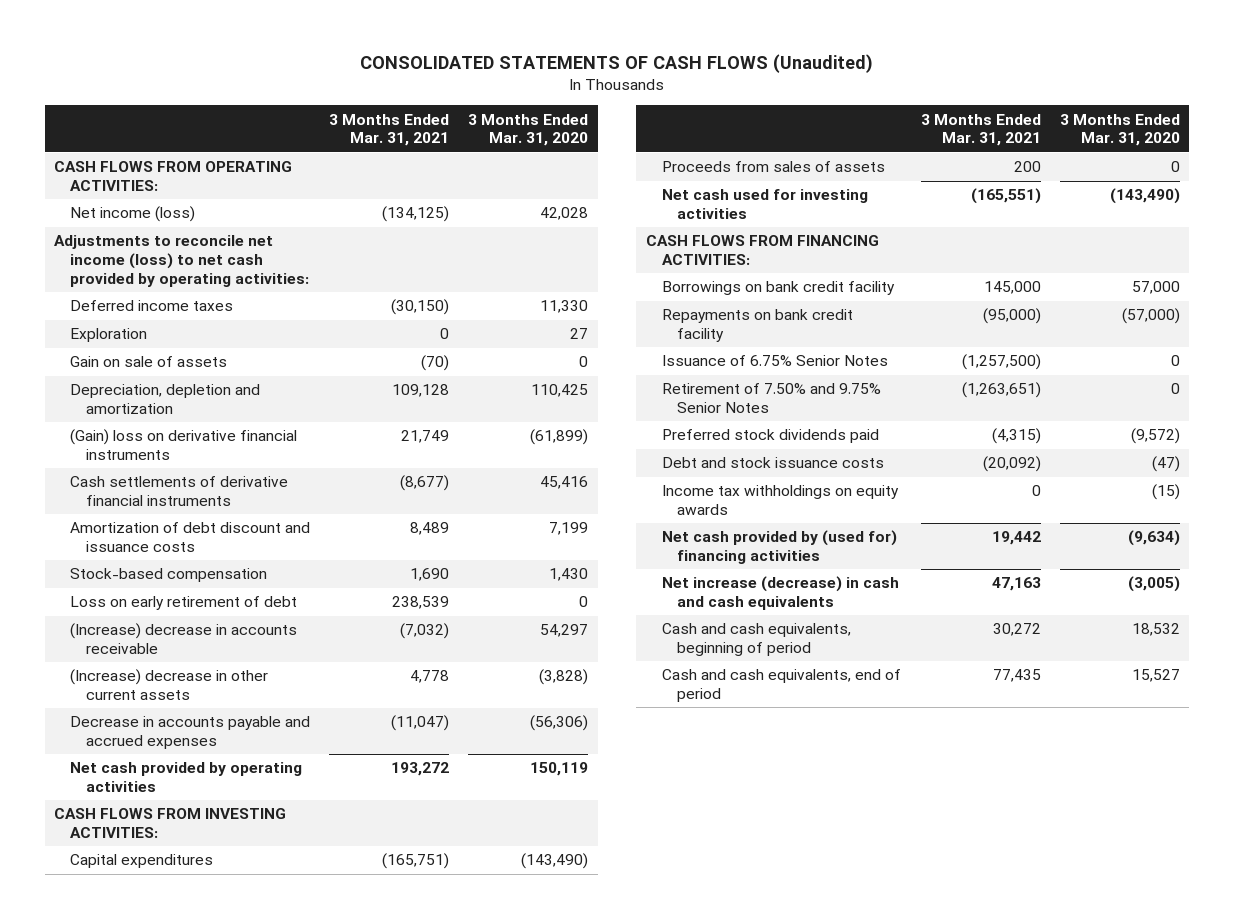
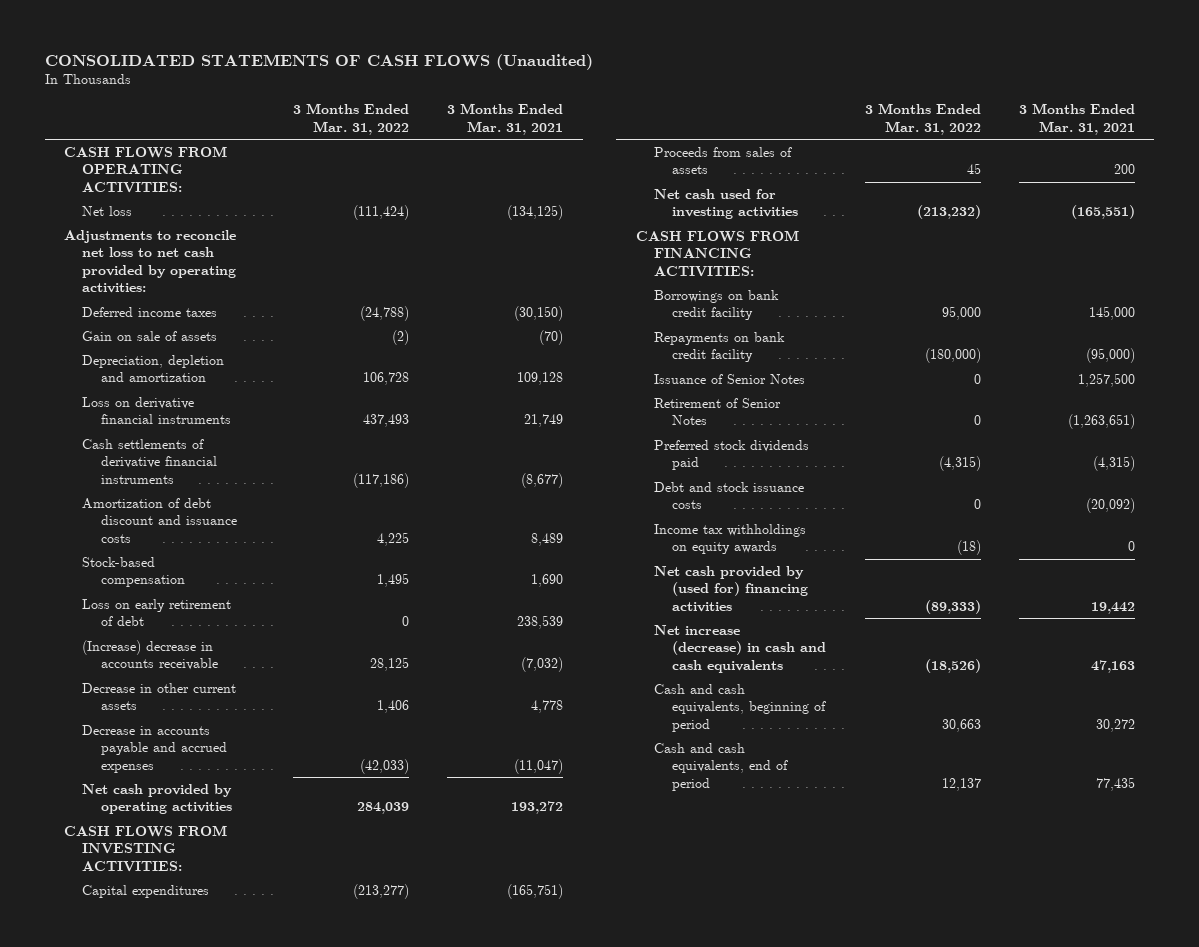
- | 3 Months Ended Mar. 31, 2021 | 3 Months Ended Mar. 31, 2020
+ | 3 Months Ended Mar. 31, 2022 | 3 Months Ended Mar. 31, 2021
- Net income (loss) | (134,125) | 42,028
- Adjustments to reconcile net income (loss) to net cash provided by operating activities:
+ Net loss | (111,424) | (134,125)
+ Adjustments to reconcile net loss to net cash provided by operating activities:
- Exploration | 0 | 27
- (Gain) loss on derivative financial instruments | 21,749 | (61,899)
+ Loss on derivative financial instruments | 437,493 | 21,749
- (Increase) decrease in other current assets | 4,778 | (3,828)
+ Decrease in other current assets | 1,406 | 4,778
- Issuance of 6.75% Senior Notes | (1,257,500) | 0
- Retirement of 7.50% and 9.75% Senior Notes | (1,263,651) | 0
+ Issuance of Senior Notes | 0 | 1,257,500
+ Retirement of Senior Notes | 0 | (1,263,651)

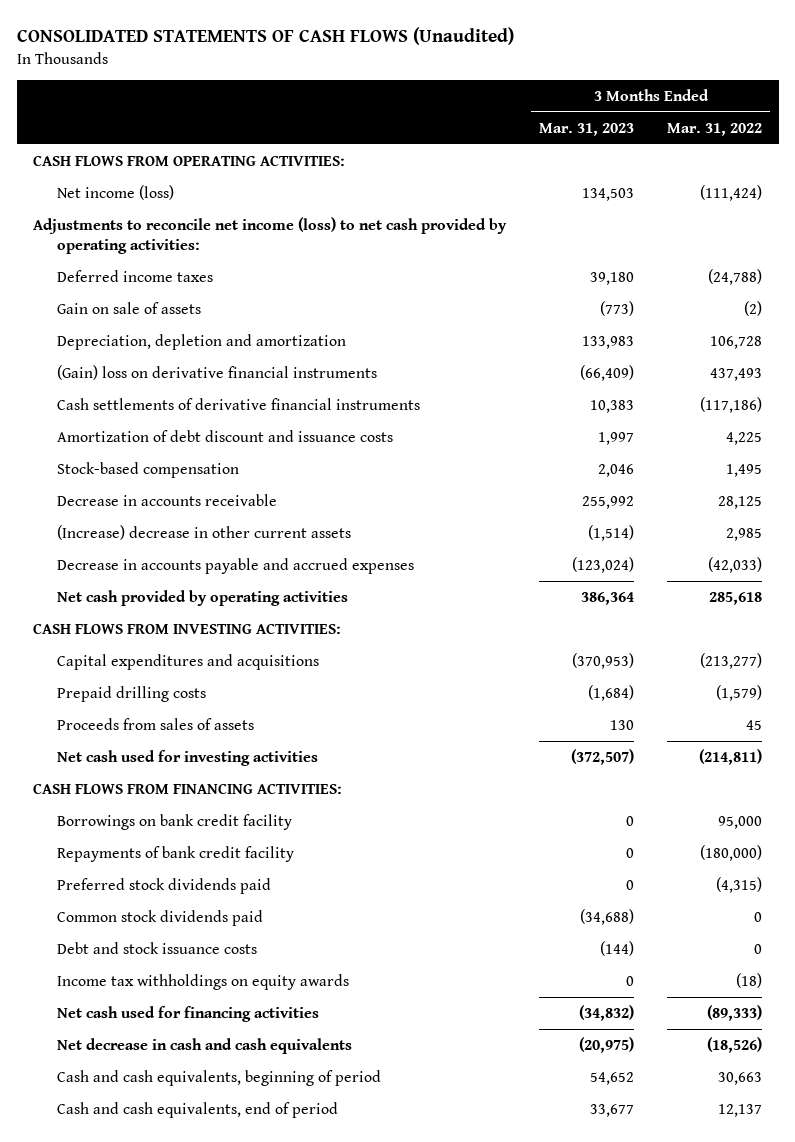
- | 3 Months Ended Mar. 31, 2022 | 3 Months Ended Mar. 31, 2021
+ | 3 Months Ended Mar. 31, 2023 | 3 Months Ended Mar. 31, 2022
- Net loss | (111,424) | (134,125)
- Adjustments to reconcile net loss to net cash provided by operating activities:
+ Net income (loss) | 134,503 | (111,424)
+ Adjustments to reconcile net income (loss) to net cash provided by operating activities:
- Loss on derivative financial instruments | 437,493 | 21,749
+ (Gain) loss on derivative financial instruments | (66,409) | 437,493
- Loss on early retirement of debt | 0 | 238,539
- (Increase) decrease in accounts receivable | 28,125 | (7,032)
- Decrease in other current assets | 1,406 | 4,778
+ Decrease in accounts receivable | 255,992 | 28,125
+ (Increase) decrease in other current assets | (1,514) | 2,985
- Net cash provided by operating activities | 284,039 | 193,272
+ Net cash provided by operating activities | 386,364 | 285,618
- Capital expenditures | (213,277) | (165,751)
+ Capital expenditures and acquisitions | (370,953) | (213,277)
+ Prepaid drilling costs | (1,684) | (1,579)
- Net cash used for investing activities | (213,232) | (165,551)
+ Net cash used for investing activities | (372,507) | (214,811)
- Repayments on bank credit facility | (180,000) | (95,000)
- Issuance of Senior Notes | 0 | 1,257,500
- Retirement of Senior Notes | 0 | (1,263,651)
+ Repayments of bank credit facility | 0 | (180,000)
+ Common stock dividends paid | (34,688) | 0
- Net cash provided by (used for) financing activities | (89,333) | 19,442
- Net increase (decrease) in cash and cash equivalents | (18,526) | 47,163
+ Net cash used for financing activities | (34,832) | (89,333)
+ Net decrease in cash and cash equivalents | (20,975) | (18,526)

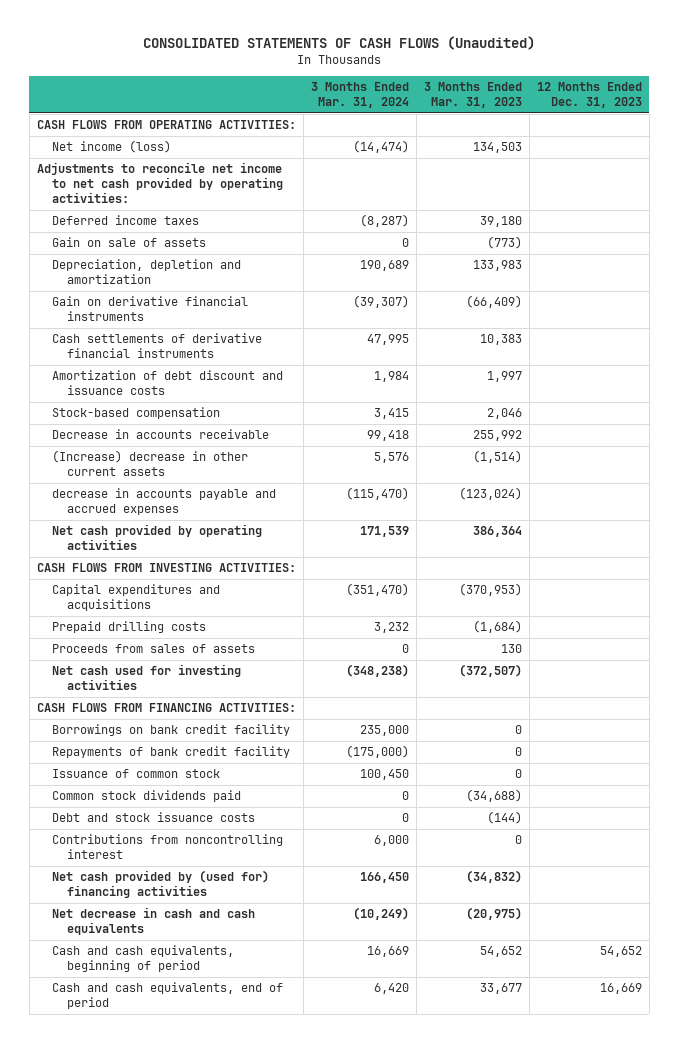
- | 3 Months Ended Mar. 31, 2023 | 3 Months Ended Mar. 31, 2022
+ | 3 Months Ended Mar. 31, 2024 | 3 Months Ended Mar. 31, 2023 | 12 Months Ended Dec. 31, 2023
- Adjustments to reconcile net income (loss) to net cash provided by operating activities:
+ Adjustments to reconcile net income to net cash provided by operating activities:
- (Gain) loss on derivative financial instruments | (66,409) | 437,493
+ Gain on derivative financial instruments | (39,307) | (66,409) |
- Decrease in accounts payable and accrued expenses | (123,024) | (42,033)
+ decrease in accounts payable and accrued expenses | (115,470) | (123,024) |
- Preferred stock dividends paid | 0 | (4,315)
+ Issuance of common stock | 100,450 | 0 |
- Income tax withholdings on equity awards | 0 | (18)
- Net cash used for financing activities | (34,832) | (89,333)
+ Contributions from noncontrolling interest | 6,000 | 0 |
+ Net cash provided by (used for) financing activities | 166,450 | (34,832) |

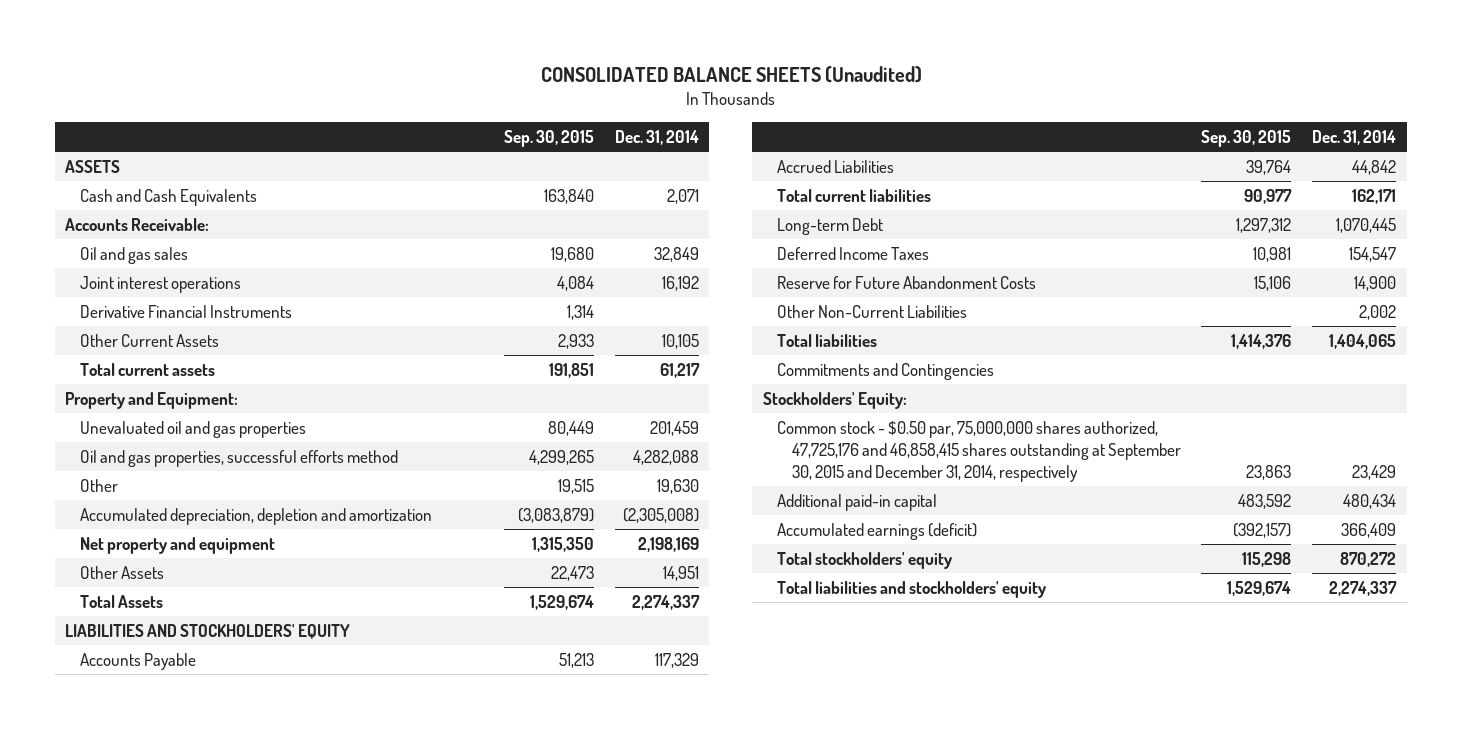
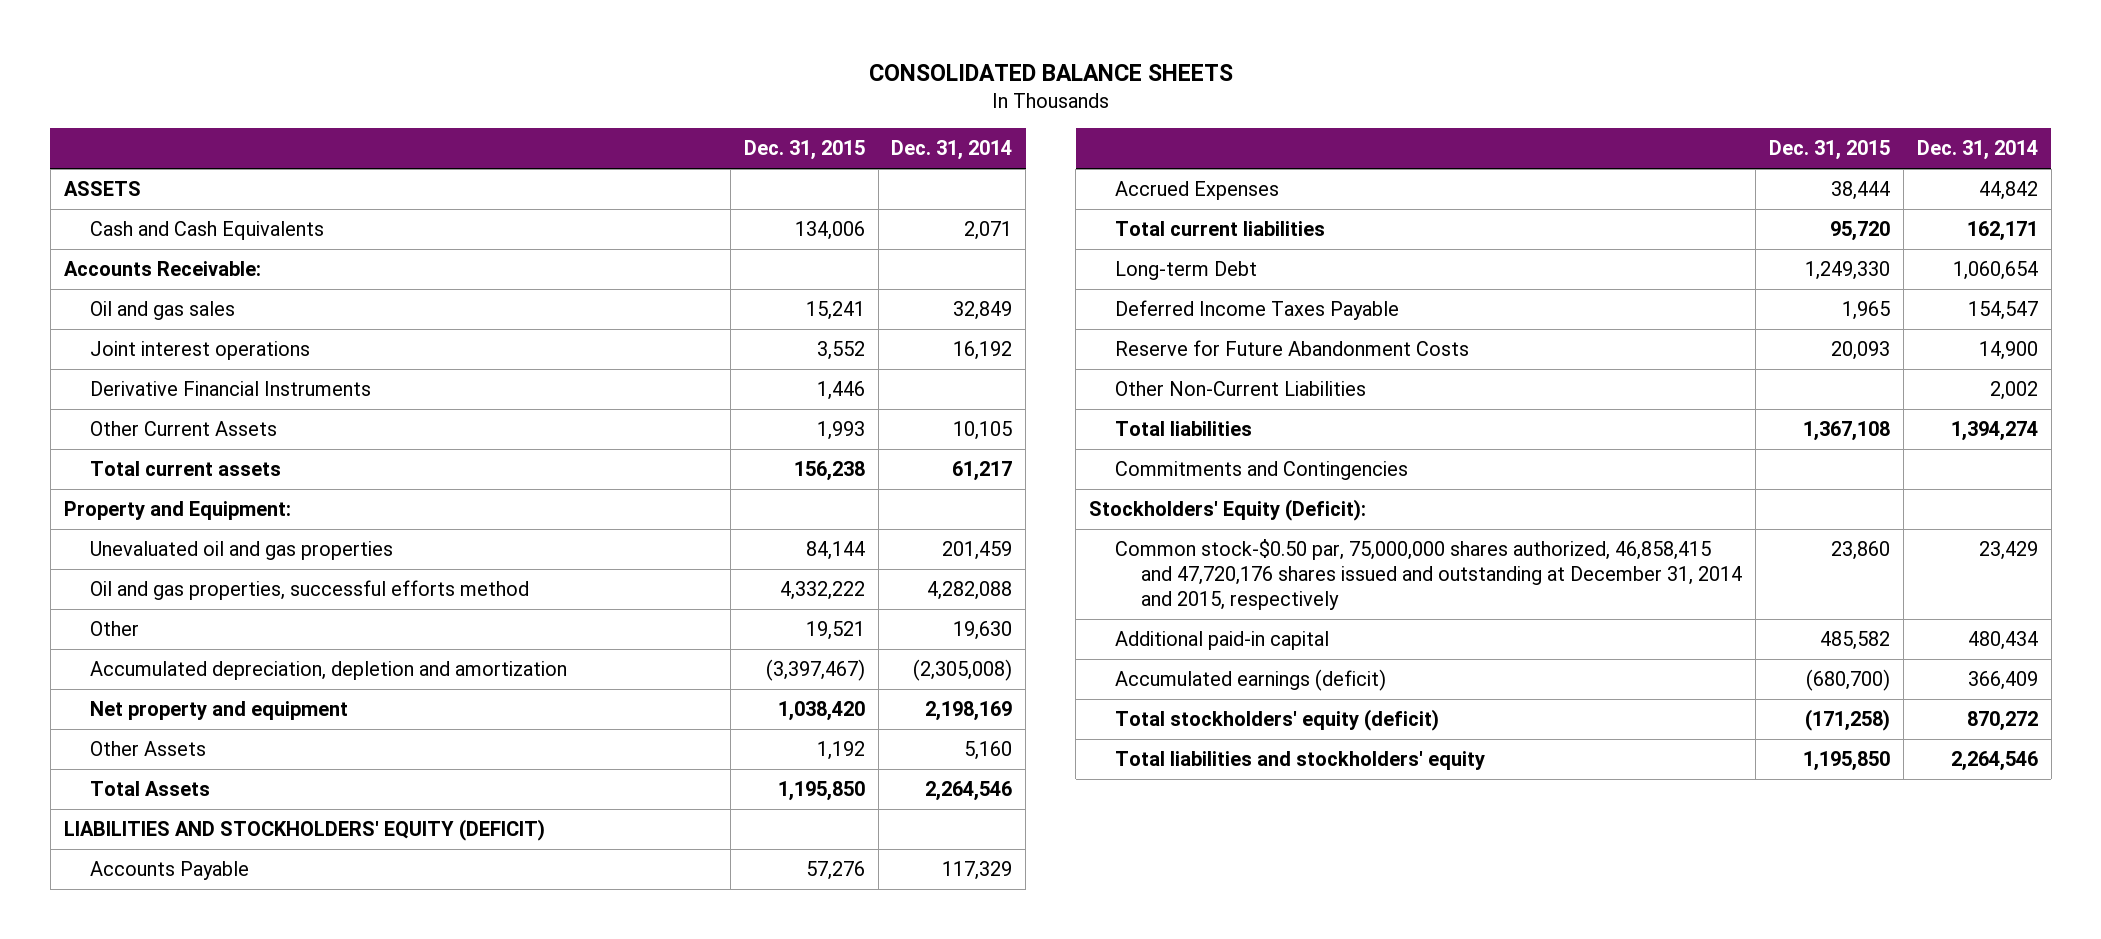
- CONSOLIDATED BALANCE SHEETS (Unaudited)
+ CONSOLIDATED BALANCE SHEETS
- | Sep. 30, 2015 | Dec. 31, 2014
+ | Dec. 31, 2015 | Dec. 31, 2014
- Other Assets | 22,473 | 14,951
- Total Assets | 1,529,674 | 2,274,337
- LIABILITIES AND STOCKHOLDERS' EQUITY
+ Other Assets | 1,192 | 5,160
+ Total Assets | 1,195,850 | 2,264,546
+ LIABILITIES AND STOCKHOLDERS' EQUITY (DEFICIT)
- Accrued Liabilities | 39,764 | 44,842
+ Accrued Expenses | 38,444 | 44,842
- Long-term Debt | 1,297,312 | 1,070,445
- Deferred Income Taxes | 10,981 | 154,547
+ Long-term Debt | 1,249,330 | 1,060,654
+ Deferred Income Taxes Payable | 1,965 | 154,547
- Total liabilities | 1,414,376 | 1,404,065
+ Total liabilities | 1,367,108 | 1,394,274
- Stockholders' Equity:
- Common stock - $0.50 par, 75,000,000 shares authorized, 47,725,176 and 46,858,415 shares outstanding at September 30, 2015 and December 31, 2014, respectively | 23,863 | 23,429
+ Stockholders' Equity (Deficit):
+ Common stock-$0.50 par, 75,000,000 shares authorized, 46,858,415 and 47,720,176 shares issued and outstanding at December 31, 2014 and 2015, respectively | 23,860 | 23,429
- Total stockholders' equity | 115,298 | 870,272
- Total liabilities and stockholders' equity | 1,529,674 | 2,274,337
+ Total stockholders' equity (deficit) | (171,258) | 870,272
+ Total liabilities and stockholders' equity | 1,195,850 | 2,264,546

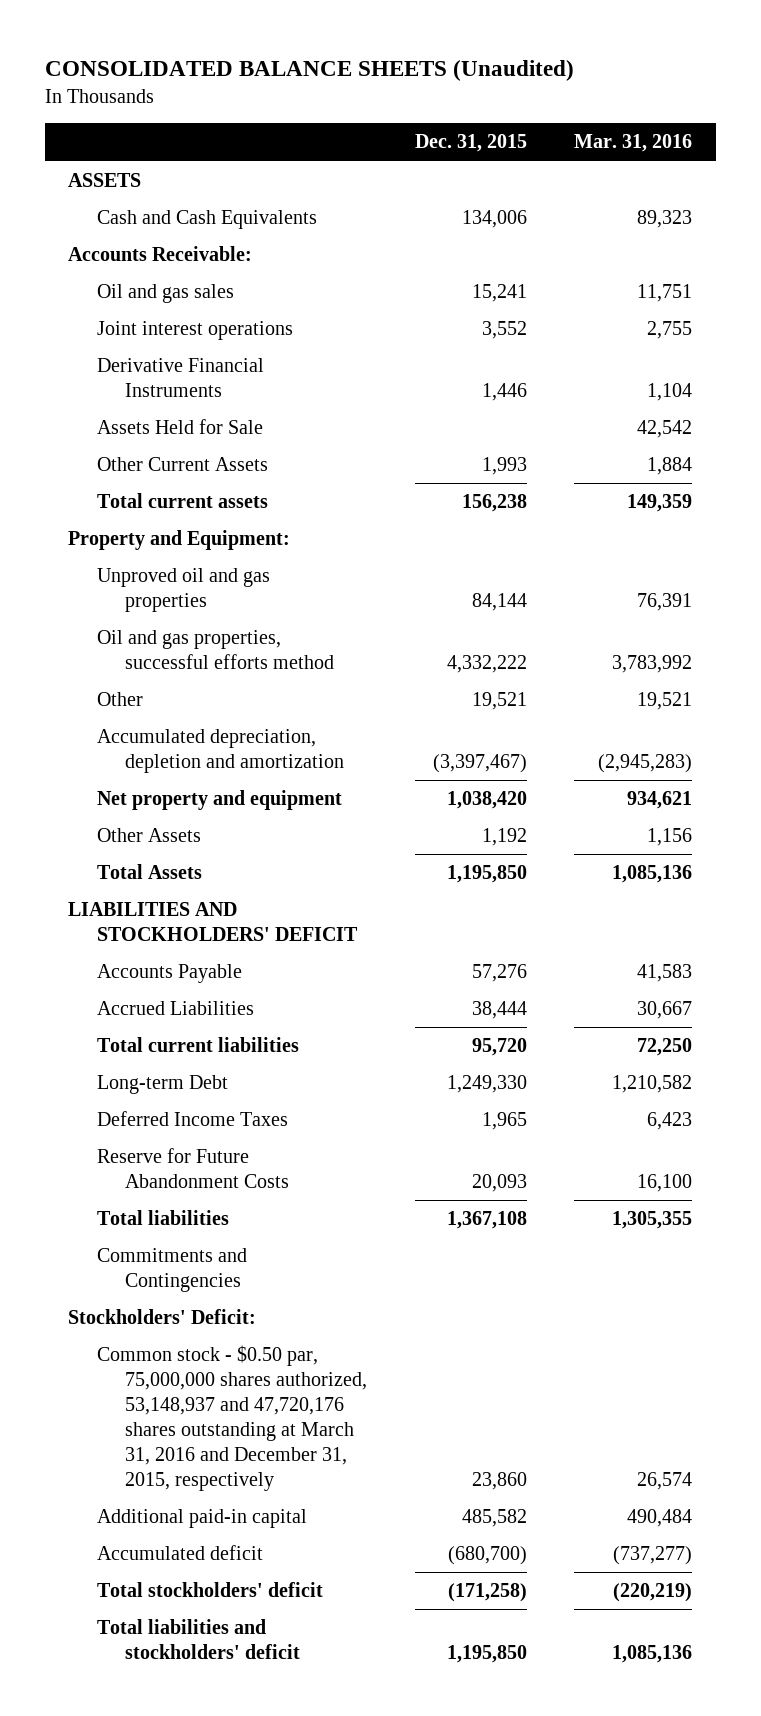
- CONSOLIDATED BALANCE SHEETS
+ CONSOLIDATED BALANCE SHEETS (Unaudited)
- | Dec. 31, 2015 | Dec. 31, 2014
+ | Dec. 31, 2015 | Mar. 31, 2016
+ Assets Held for Sale | | 42,542
- Unevaluated oil and gas properties | 84,144 | 201,459
+ Unproved oil and gas properties | 84,144 | 76,391
- LIABILITIES AND STOCKHOLDERS' EQUITY (DEFICIT)
+ LIABILITIES AND STOCKHOLDERS' DEFICIT
- Accrued Expenses | 38,444 | 44,842
+ Accrued Liabilities | 38,444 | 30,667
- Deferred Income Taxes Payable | 1,965 | 154,547
+ Deferred Income Taxes | 1,965 | 6,423
- Other Non-Current Liabilities | | 2,002
- Stockholders' Equity (Deficit):
- Common stock-$0.50 par, 75,000,000 shares authorized, 46,858,415 and 47,720,176 shares issued and outstanding at December 31, 2014 and 2015, respectively | 23,860 | 23,429
+ Stockholders' Deficit:
+ Common stock - $0.50 par, 75,000,000 shares authorized, 53,148,937 and 47,720,176 shares outstanding at March 31, 2016 and December 31, 2015, respectively | 23,860 | 26,574
- Accumulated earnings (deficit) | (680,700) | 366,409
- Total stockholders' equity (deficit) | (171,258) | 870,272
- Total liabilities and stockholders' equity | 1,195,850 | 2,264,546
+ Accumulated deficit | (680,700) | (737,277)
+ Total stockholders' deficit | (171,258) | (220,219)
+ Total liabilities and stockholders' deficit | 1,195,850 | 1,085,136

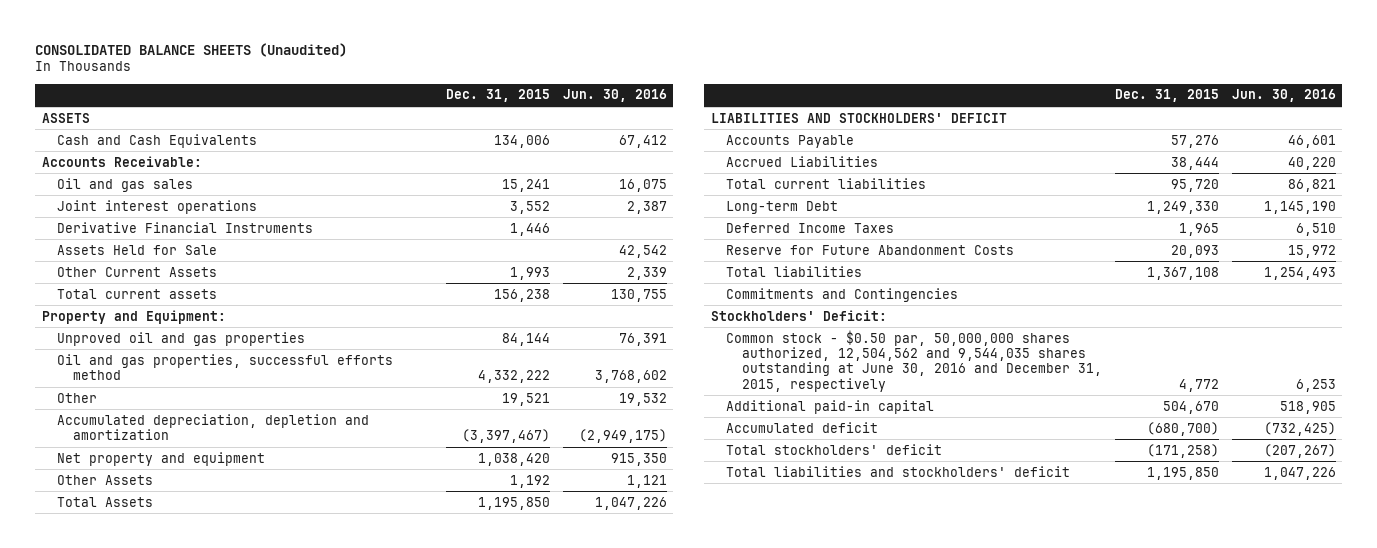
- | Dec. 31, 2015 | Mar. 31, 2016
+ | Dec. 31, 2015 | Jun. 30, 2016
- Common stock - $0.50 par, 75,000,000 shares authorized, 53,148,937 and 47,720,176 shares outstanding at March 31, 2016 and December 31, 2015, respectively | 23,860 | 26,574
- Additional paid-in capital | 485,582 | 490,484
+ Common stock - $0.50 par, 50,000,000 shares authorized, 12,504,562 and 9,544,035 shares outstanding at June 30, 2016 and December 31, 2015, respectively | 4,772 | 6,253
+ Additional paid-in capital | 504,670 | 518,905

